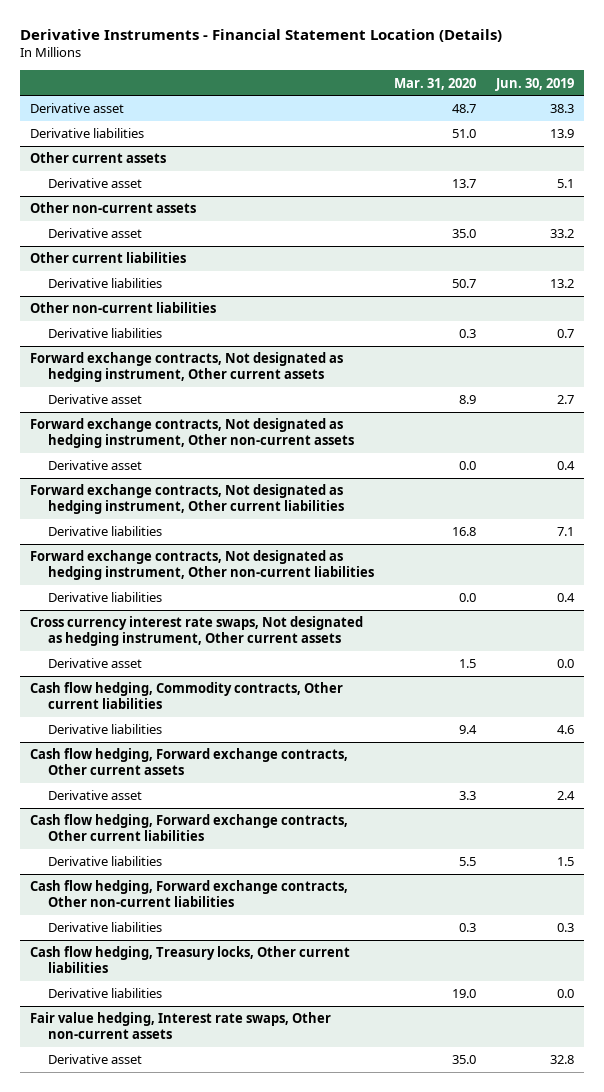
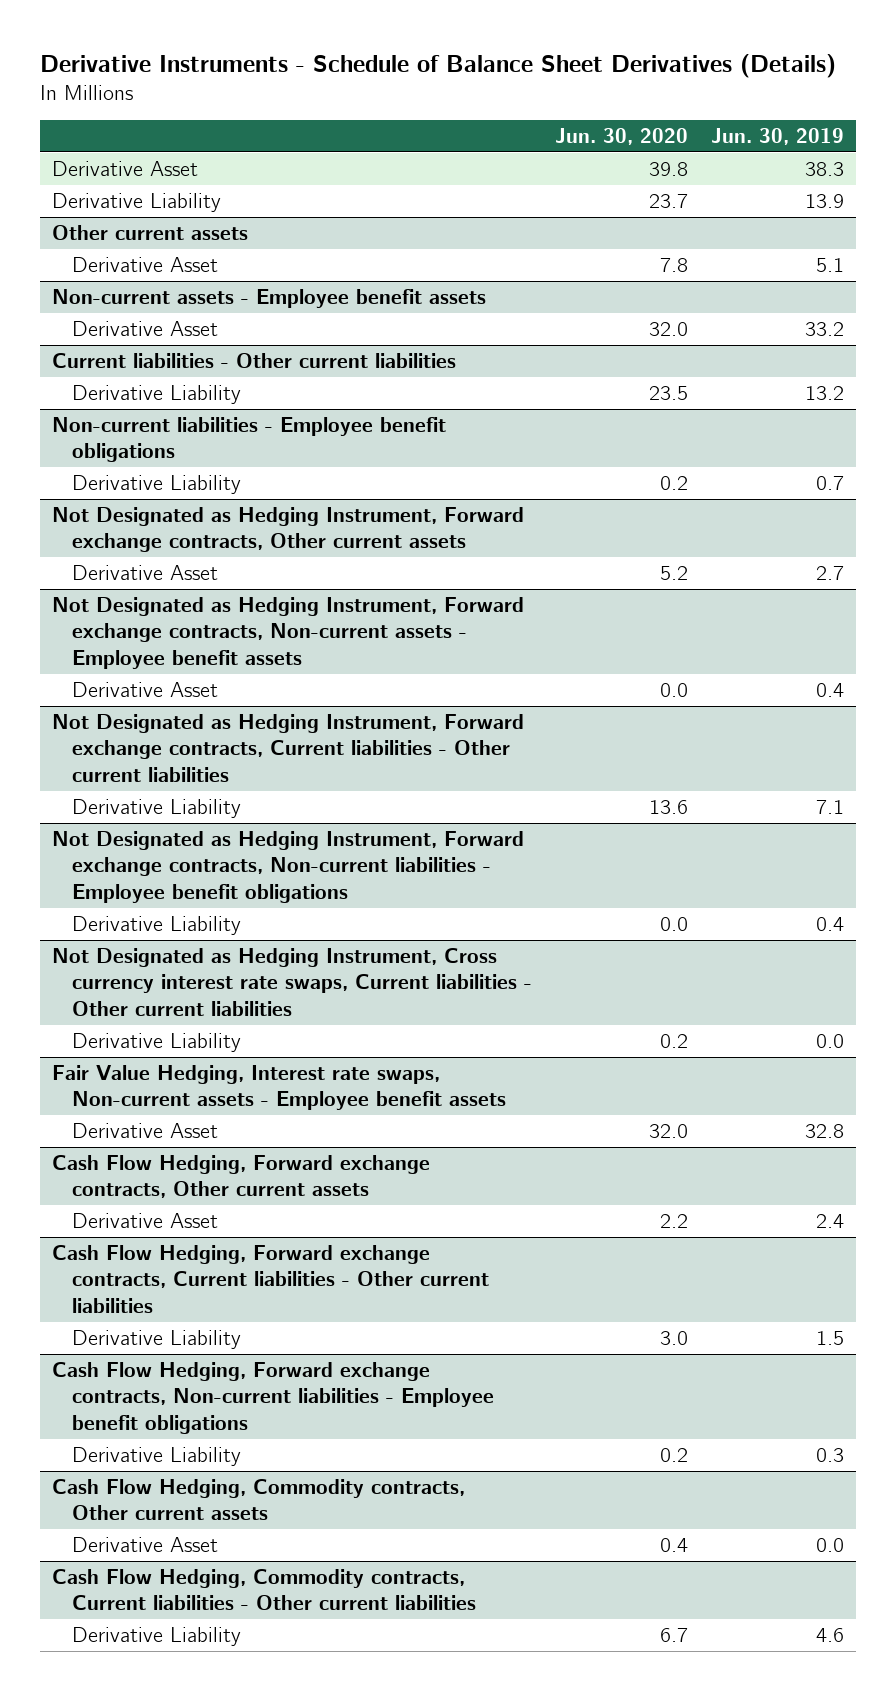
- Derivative Instruments - Financial Statement Location (Details)
+ Derivative Instruments - Schedule of Balance Sheet Derivatives (Details)
- | Mar. 31, 2020 | Jun. 30, 2019
+ | Jun. 30, 2020 | Jun. 30, 2019
- Derivative asset | 48.7 | 38.3
- Derivative liabilities | 51.0 | 13.9
+ Derivative Asset | 39.8 | 38.3
+ Derivative Liability | 23.7 | 13.9
@ Other current assets
- Derivative asset | 13.7 | 5.1
- Other non-current assets
- Derivative asset | 35.0 | 33.2
- Other current liabilities
- Derivative liabilities | 50.7 | 13.2
- Other non-current liabilities
- Derivative liabilities | 0.3 | 0.7
- Forward exchange contracts, Not designated as hedging instrument, Other current assets
- Derivative asset | 8.9 | 2.7
- Forward exchange contracts, Not designated as hedging instrument, Other non-current assets
- Derivative asset | 0.0 | 0.4
- Forward exchange contracts, Not designated as hedging instrument, Other current liabilities
- Derivative liabilities | 16.8 | 7.1
- Forward exchange contracts, Not designated as hedging instrument, Other non-current liabilities
- Derivative liabilities | 0.0 | 0.4
- Cross currency interest rate swaps, Not designated as hedging instrument, Other current assets
- Derivative asset | 1.5 | 0.0
- Cash flow hedging, Commodity contracts, Other current liabilities
- Derivative liabilities | 9.4 | 4.6
- Cash flow hedging, Forward exchange contracts, Other current assets
- Derivative asset | 3.3 | 2.4
- Cash flow hedging, Forward exchange contracts, Other current liabilities
- Derivative liabilities | 5.5 | 1.5
- Cash flow hedging, Forward exchange contracts, Other non-current liabilities
- Derivative liabilities | 0.3 | 0.3
- Cash flow hedging, Treasury locks, Other current liabilities
- Derivative liabilities | 19.0 | 0.0
- Fair value hedging, Interest rate swaps, Other non-current assets
- Derivative asset | 35.0 | 32.8
@ Other current assets
+ Derivative Asset | 7.8 | 5.1
+ Non-current assets - Employee benefit assets
+ Derivative Asset | 32.0 | 33.2
+ Current liabilities - Other current liabilities
+ Derivative Liability | 23.5 | 13.2
+ Non-current liabilities - Employee benefit obligations
+ Derivative Liability | 0.2 | 0.7
+ Not Designated as Hedging Instrument, Forward exchange contracts, Other current assets
+ Derivative Asset | 5.2 | 2.7
+ Not Designated as Hedging Instrument, Forward exchange contracts, Non-current assets - Employee benefit assets
+ Derivative Asset | 0.0 | 0.4
+ Not Designated as Hedging Instrument, Forward exchange contracts, Current liabilities - Other current liabilities
+ Derivative Liability | 13.6 | 7.1
+ Not Designated as Hedging Instrument, Forward exchange contracts, Non-current liabilities - Employee benefit obligations
+ Derivative Liability | 0.0 | 0.4
+ Not Designated as Hedging Instrument, Cross currency interest rate swaps, Current liabilities - Other current liabilities
+ Derivative Liability | 0.2 | 0.0
+ Fair Value Hedging, Interest rate swaps, Non-current assets - Employee benefit assets
+ Derivative Asset | 32.0 | 32.8
+ Cash Flow Hedging, Forward exchange contracts, Other current assets
+ Derivative Asset | 2.2 | 2.4
+ Cash Flow Hedging, Forward exchange contracts, Current liabilities - Other current liabilities
+ Derivative Liability | 3.0 | 1.5
+ Cash Flow Hedging, Forward exchange contracts, Non-current liabilities - Employee benefit obligations
+ Derivative Liability | 0.2 | 0.3
+ Cash Flow Hedging, Commodity contracts, Other current assets
+ Derivative Asset | 0.4 | 0.0
+ Cash Flow Hedging, Commodity contracts, Current liabilities - Other current liabilities
+ Derivative Liability | 6.7 | 4.6

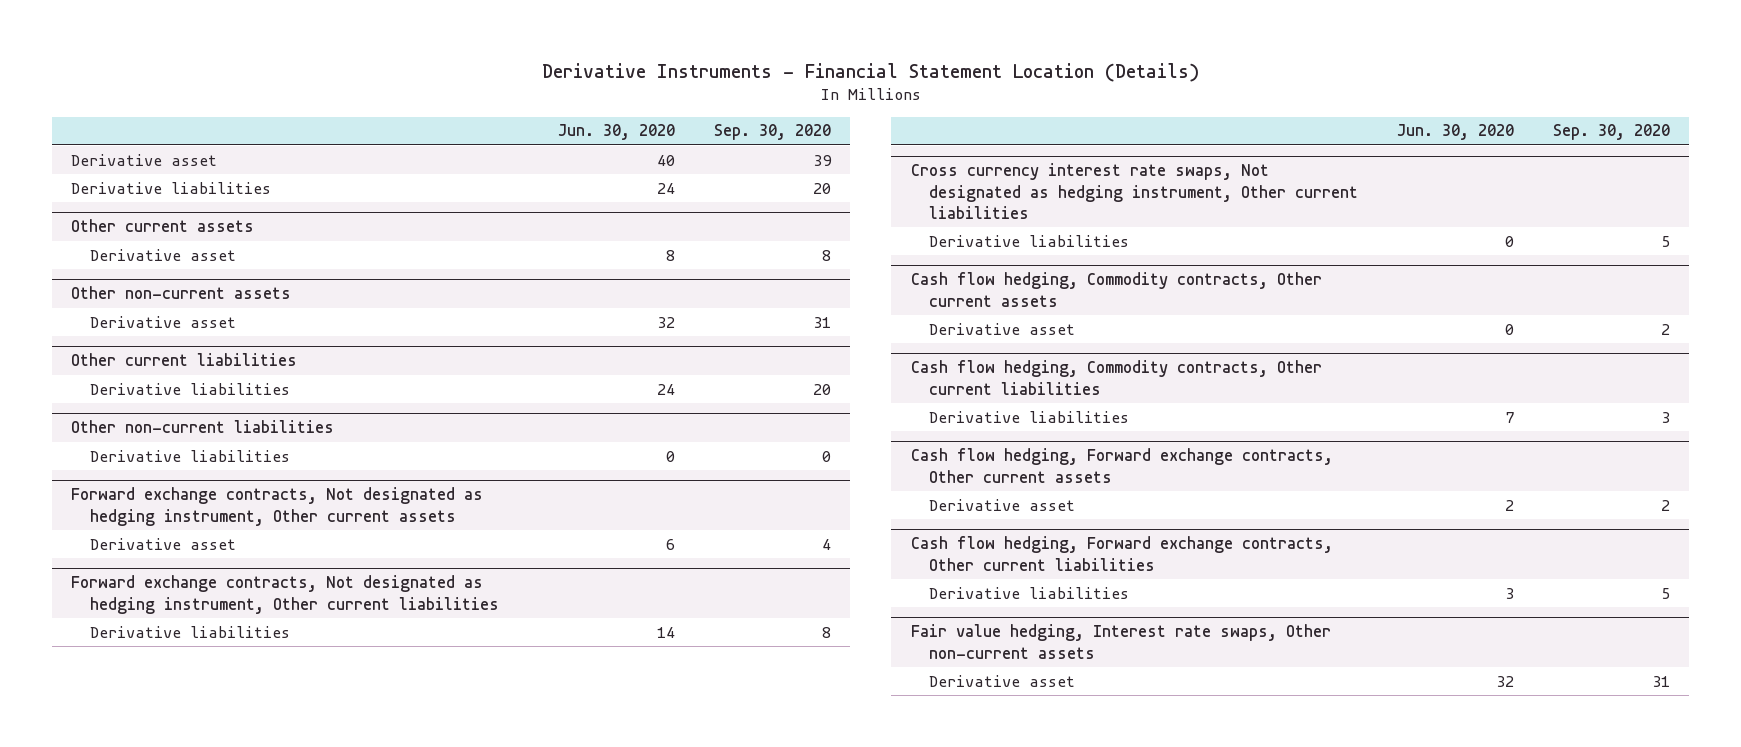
- Derivative Instruments - Schedule of Balance Sheet Derivatives (Details)
+ Derivative Instruments - Financial Statement Location (Details)
- | Jun. 30, 2020 | Jun. 30, 2019
+ | Jun. 30, 2020 | Sep. 30, 2020
- Derivative Asset | 39.8 | 38.3
- Derivative Liability | 23.7 | 13.9
+ Derivative asset | 40 | 39
+ Derivative liabilities | 24 | 20
@ Other current assets
- Derivative Asset | 7.8 | 5.1
- Non-current assets - Employee benefit assets
- Derivative Asset | 32.0 | 33.2
- Current liabilities - Other current liabilities
- Derivative Liability | 23.5 | 13.2
- Non-current liabilities - Employee benefit obligations
- Derivative Liability | 0.2 | 0.7
- Not Designated as Hedging Instrument, Forward exchange contracts, Other current assets
- Derivative Asset | 5.2 | 2.7
- Not Designated as Hedging Instrument, Forward exchange contracts, Non-current assets - Employee benefit assets
- Derivative Asset | 0.0 | 0.4
- Not Designated as Hedging Instrument, Forward exchange contracts, Current liabilities - Other current liabilities
- Derivative Liability | 13.6 | 7.1
- Not Designated as Hedging Instrument, Forward exchange contracts, Non-current liabilities - Employee benefit obligations
- Derivative Liability | 0.0 | 0.4
- Not Designated as Hedging Instrument, Cross currency interest rate swaps, Current liabilities - Other current liabilities
- Derivative Liability | 0.2 | 0.0
- Fair Value Hedging, Interest rate swaps, Non-current assets - Employee benefit assets
- Derivative Asset | 32.0 | 32.8
- Cash Flow Hedging, Forward exchange contracts, Other current assets
- Derivative Asset | 2.2 | 2.4
- Cash Flow Hedging, Forward exchange contracts, Current liabilities - Other current liabilities
- Derivative Liability | 3.0 | 1.5
- Cash Flow Hedging, Forward exchange contracts, Non-current liabilities - Employee benefit obligations
- Derivative Liability | 0.2 | 0.3
- Cash Flow Hedging, Commodity contracts, Other current assets
- Derivative Asset | 0.4 | 0.0
- Cash Flow Hedging, Commodity contracts, Current liabilities - Other current liabilities
- Derivative Liability | 6.7 | 4.6
@ Other current assets
+ Derivative asset | 8 | 8
+ Other non-current assets
+ Derivative asset | 32 | 31
+ Other current liabilities
+ Derivative liabilities | 24 | 20
+ Other non-current liabilities
+ Derivative liabilities | 0 | 0
+ Forward exchange contracts, Not designated as hedging instrument, Other current assets
+ Derivative asset | 6 | 4
+ Forward exchange contracts, Not designated as hedging instrument, Other current liabilities
+ Derivative liabilities | 14 | 8
+ Cross currency interest rate swaps, Not designated as hedging instrument, Other current liabilities
+ Derivative liabilities | 0 | 5
+ Cash flow hedging, Commodity contracts, Other current assets
+ Derivative asset | 0 | 2
+ Cash flow hedging, Commodity contracts, Other current liabilities
+ Derivative liabilities | 7 | 3
+ Cash flow hedging, Forward exchange contracts, Other current assets
+ Derivative asset | 2 | 2
+ Cash flow hedging, Forward exchange contracts, Other current liabilities
+ Derivative liabilities | 3 | 5
+ Fair value hedging, Interest rate swaps, Other non-current assets
+ Derivative asset | 32 | 31

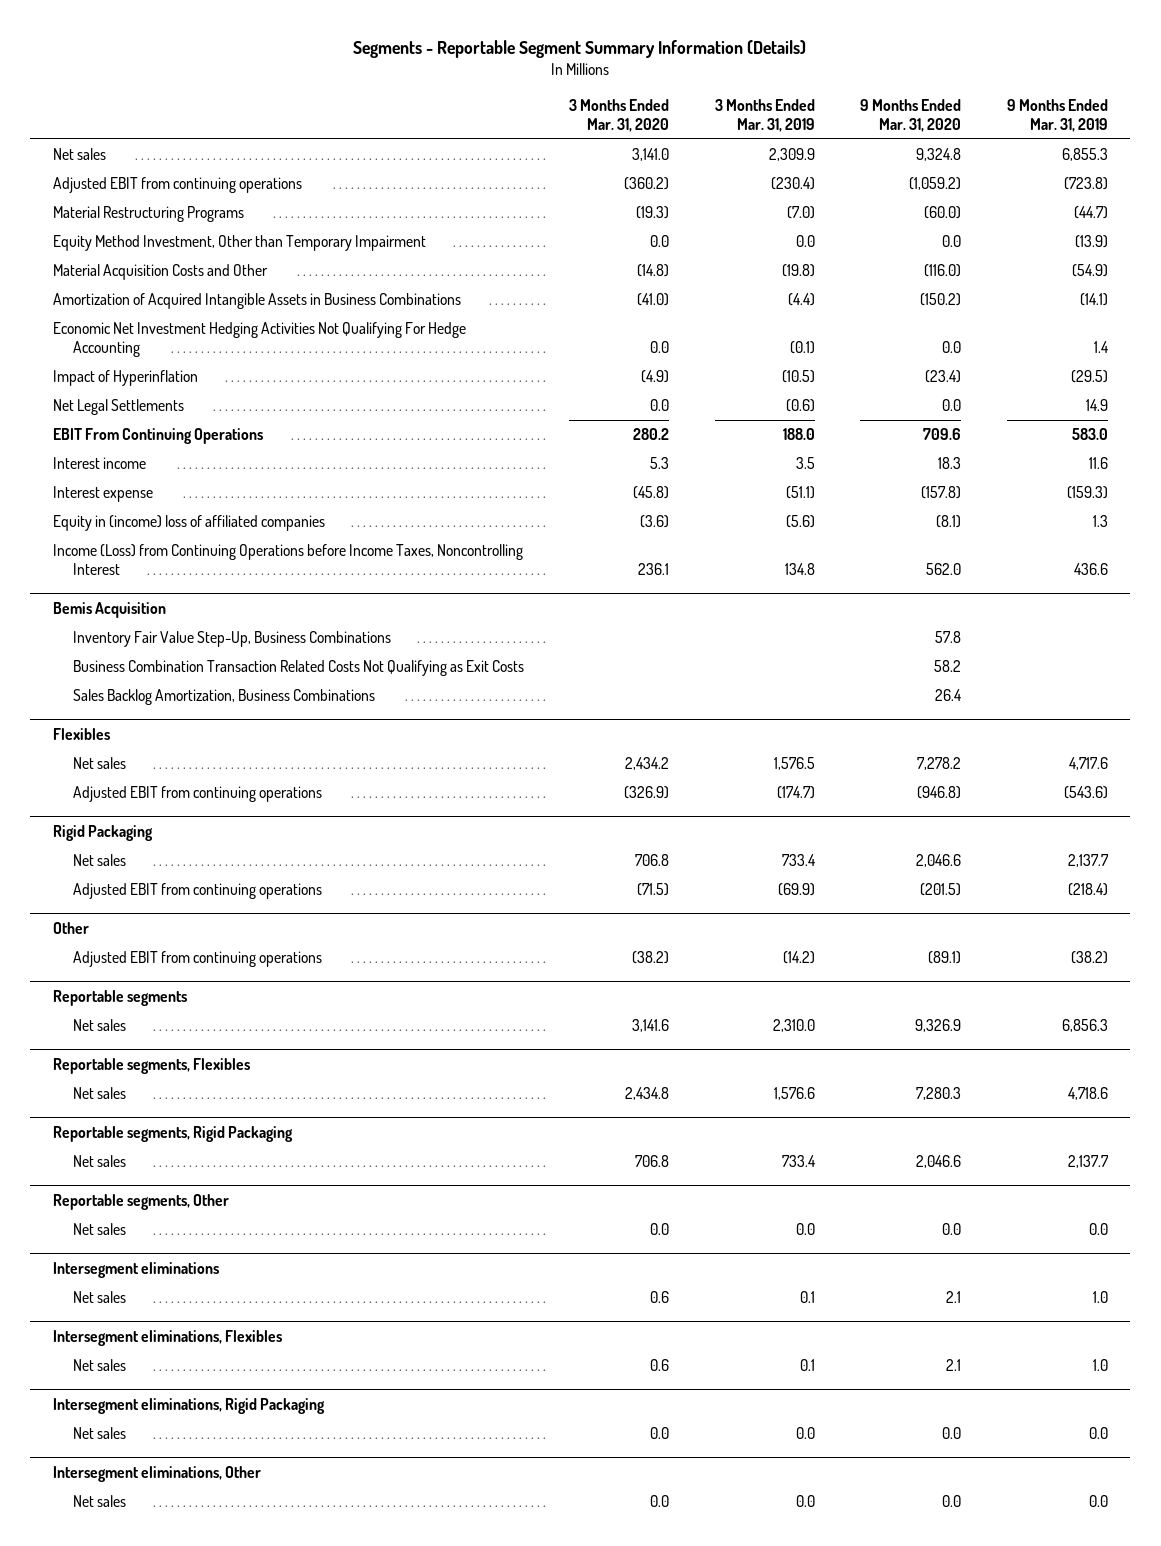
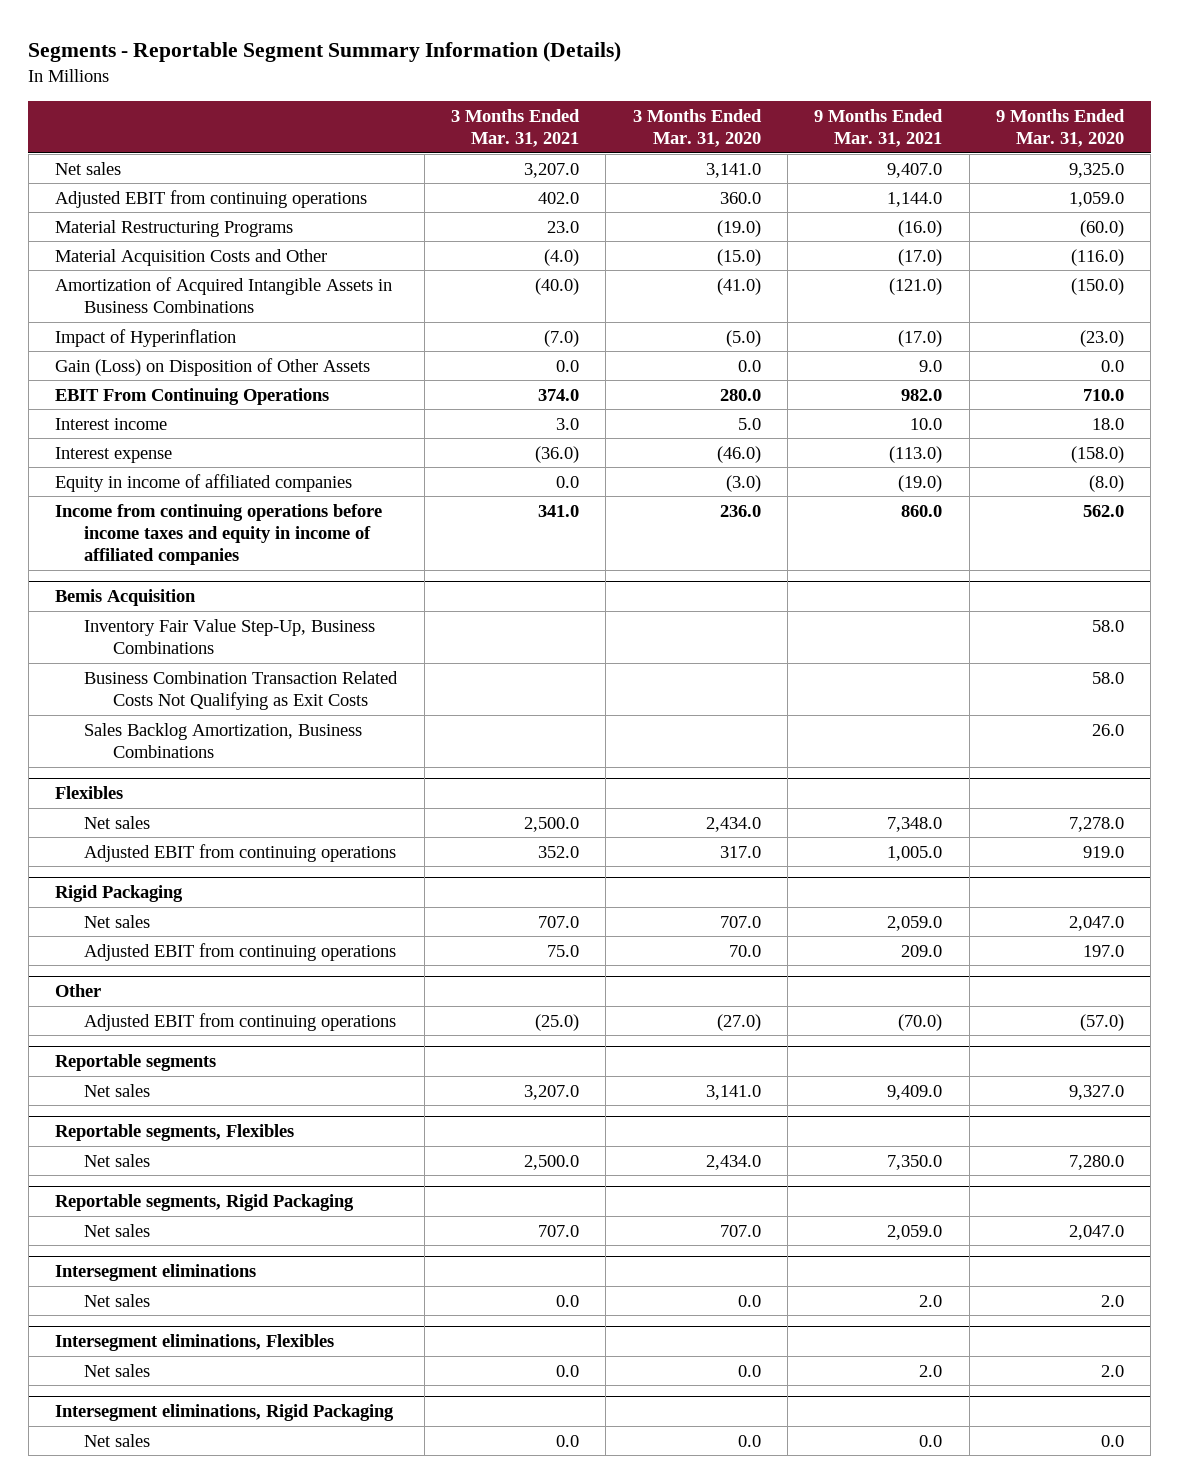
- | 3 Months Ended Mar. 31, 2020 | 3 Months Ended Mar. 31, 2019 | 9 Months Ended Mar. 31, 2020 | 9 Months Ended Mar. 31, 2019
+ | 3 Months Ended Mar. 31, 2021 | 3 Months Ended Mar. 31, 2020 | 9 Months Ended Mar. 31, 2021 | 9 Months Ended Mar. 31, 2020
- Net sales | 3,141.0 | 2,309.9 | 9,324.8 | 6,855.3
- Adjusted EBIT from continuing operations | (360.2) | (230.4) | (1,059.2) | (723.8)
- Material Restructuring Programs | (19.3) | (7.0) | (60.0) | (44.7)
- Equity Method Investment, Other than Temporary Impairment | 0.0 | 0.0 | 0.0 | (13.9)
- Material Acquisition Costs and Other | (14.8) | (19.8) | (116.0) | (54.9)
- Amortization of Acquired Intangible Assets in Business Combinations | (41.0) | (4.4) | (150.2) | (14.1)
- Economic Net Investment Hedging Activities Not Qualifying For Hedge Accounting | 0.0 | (0.1) | 0.0 | 1.4
- Impact of Hyperinflation | (4.9) | (10.5) | (23.4) | (29.5)
- Net Legal Settlements | 0.0 | (0.6) | 0.0 | 14.9
- EBIT From Continuing Operations | 280.2 | 188.0 | 709.6 | 583.0
- Interest income | 5.3 | 3.5 | 18.3 | 11.6
- Interest expense | (45.8) | (51.1) | (157.8) | (159.3)
- Equity in (income) loss of affiliated companies | (3.6) | (5.6) | (8.1) | 1.3
- Income (Loss) from Continuing Operations before Income Taxes, Noncontrolling Interest | 236.1 | 134.8 | 562.0 | 436.6
+ Net sales | 3,207.0 | 3,141.0 | 9,407.0 | 9,325.0
+ Adjusted EBIT from continuing operations | 402.0 | 360.0 | 1,144.0 | 1,059.0
+ Material Restructuring Programs | 23.0 | (19.0) | (16.0) | (60.0)
+ Material Acquisition Costs and Other | (4.0) | (15.0) | (17.0) | (116.0)
+ Amortization of Acquired Intangible Assets in Business Combinations | (40.0) | (41.0) | (121.0) | (150.0)
+ Impact of Hyperinflation | (7.0) | (5.0) | (17.0) | (23.0)
+ Gain (Loss) on Disposition of Other Assets | 0.0 | 0.0 | 9.0 | 0.0
+ EBIT From Continuing Operations | 374.0 | 280.0 | 982.0 | 710.0
+ Interest income | 3.0 | 5.0 | 10.0 | 18.0
+ Interest expense | (36.0) | (46.0) | (113.0) | (158.0)
+ Equity in income of affiliated companies | 0.0 | (3.0) | (19.0) | (8.0)
+ Income from continuing operations before income taxes and equity in income of affiliated companies | 341.0 | 236.0 | 860.0 | 562.0
@ Bemis Acquisition
- Inventory Fair Value Step-Up, Business Combinations | | | 57.8 |
- Business Combination Transaction Related Costs Not Qualifying as Exit Costs | | | 58.2 |
- Sales Backlog Amortization, Business Combinations | | | 26.4 |
+ Inventory Fair Value Step-Up, Business Combinations | | | | 58.0
+ Business Combination Transaction Related Costs Not Qualifying as Exit Costs | | | | 58.0
+ Sales Backlog Amortization, Business Combinations | | | | 26.0
@ Flexibles
- Net sales | 2,434.2 | 1,576.5 | 7,278.2 | 4,717.6
- Adjusted EBIT from continuing operations | (326.9) | (174.7) | (946.8) | (543.6)
+ Net sales | 2,500.0 | 2,434.0 | 7,348.0 | 7,278.0
+ Adjusted EBIT from continuing operations | 352.0 | 317.0 | 1,005.0 | 919.0
@ Rigid Packaging
- Net sales | 706.8 | 733.4 | 2,046.6 | 2,137.7
- Adjusted EBIT from continuing operations | (71.5) | (69.9) | (201.5) | (218.4)
+ Net sales | 707.0 | 707.0 | 2,059.0 | 2,047.0
+ Adjusted EBIT from continuing operations | 75.0 | 70.0 | 209.0 | 197.0
@ Other
- Adjusted EBIT from continuing operations | (38.2) | (14.2) | (89.1) | (38.2)
+ Adjusted EBIT from continuing operations | (25.0) | (27.0) | (70.0) | (57.0)
@ Reportable segments
- Net sales | 3,141.6 | 2,310.0 | 9,326.9 | 6,856.3
+ Net sales | 3,207.0 | 3,141.0 | 9,409.0 | 9,327.0
@ Reportable segments, Flexibles
- Net sales | 2,434.8 | 1,576.6 | 7,280.3 | 4,718.6
+ Net sales | 2,500.0 | 2,434.0 | 7,350.0 | 7,280.0
@ Reportable segments, Rigid Packaging
- Net sales | 706.8 | 733.4 | 2,046.6 | 2,137.7
- Reportable segments, Other
- Net sales | 0.0 | 0.0 | 0.0 | 0.0
@ Reportable segments, Rigid Packaging
+ Net sales | 707.0 | 707.0 | 2,059.0 | 2,047.0
@ Intersegment eliminations
- Net sales | 0.6 | 0.1 | 2.1 | 1.0
+ Net sales | 0.0 | 0.0 | 2.0 | 2.0
@ Intersegment eliminations, Flexibles
- Net sales | 0.6 | 0.1 | 2.1 | 1.0
+ Net sales | 0.0 | 0.0 | 2.0 | 2.0
- Intersegment eliminations, Other
- Net sales | 0.0 | 0.0 | 0.0 | 0.0

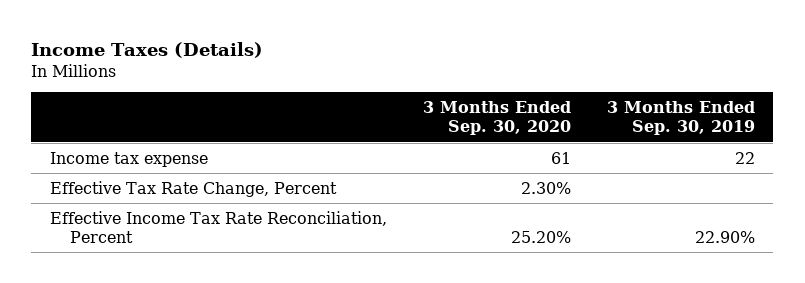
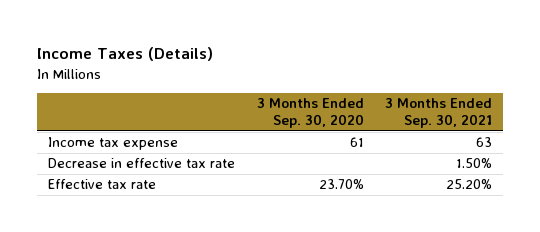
- | 3 Months Ended Sep. 30, 2020 | 3 Months Ended Sep. 30, 2019
+ | 3 Months Ended Sep. 30, 2020 | 3 Months Ended Sep. 30, 2021
- Effective Tax Rate Change, Percent | 2.30% |
- Effective Income Tax Rate Reconciliation, Percent | 25.20% | 22.90%
+ Decrease in effective tax rate | | 1.50%
+ Effective tax rate | 23.70% | 25.20%

